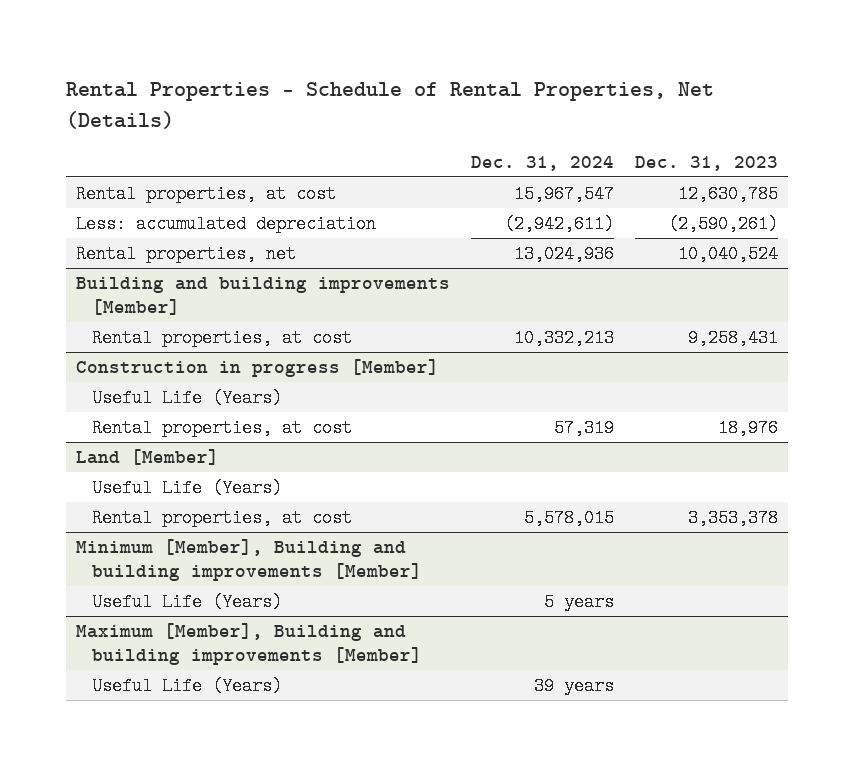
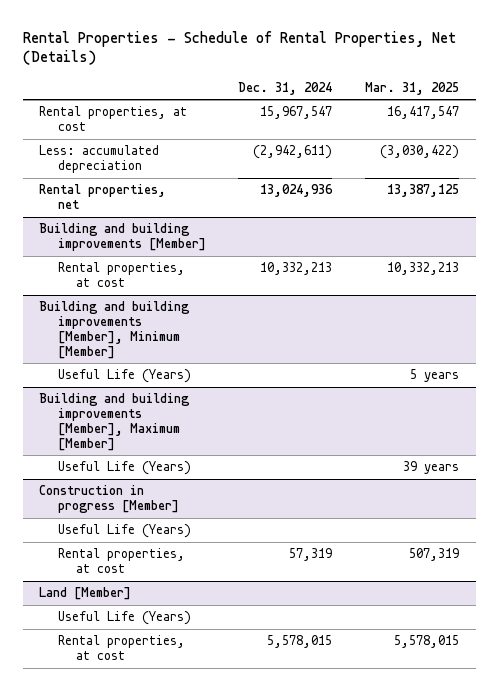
- | Dec. 31, 2024 | Dec. 31, 2023
+ | Dec. 31, 2024 | Mar. 31, 2025
+ Building and building improvements [Member], Minimum [Member]
+ Useful Life (Years) | | 5 years
+ Building and building improvements [Member], Maximum [Member]
+ Useful Life (Years) | | 39 years
- Minimum [Member], Building and building improvements [Member]
- Useful Life (Years) | 5 years |
- Maximum [Member], Building and building improvements [Member]
- Useful Life (Years) | 39 years |

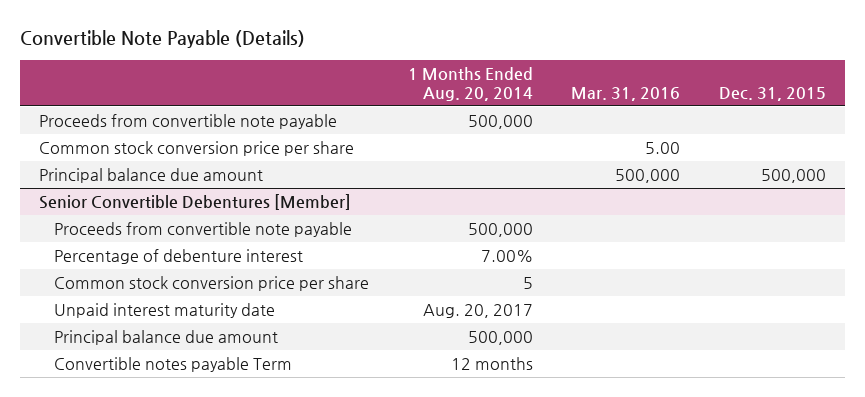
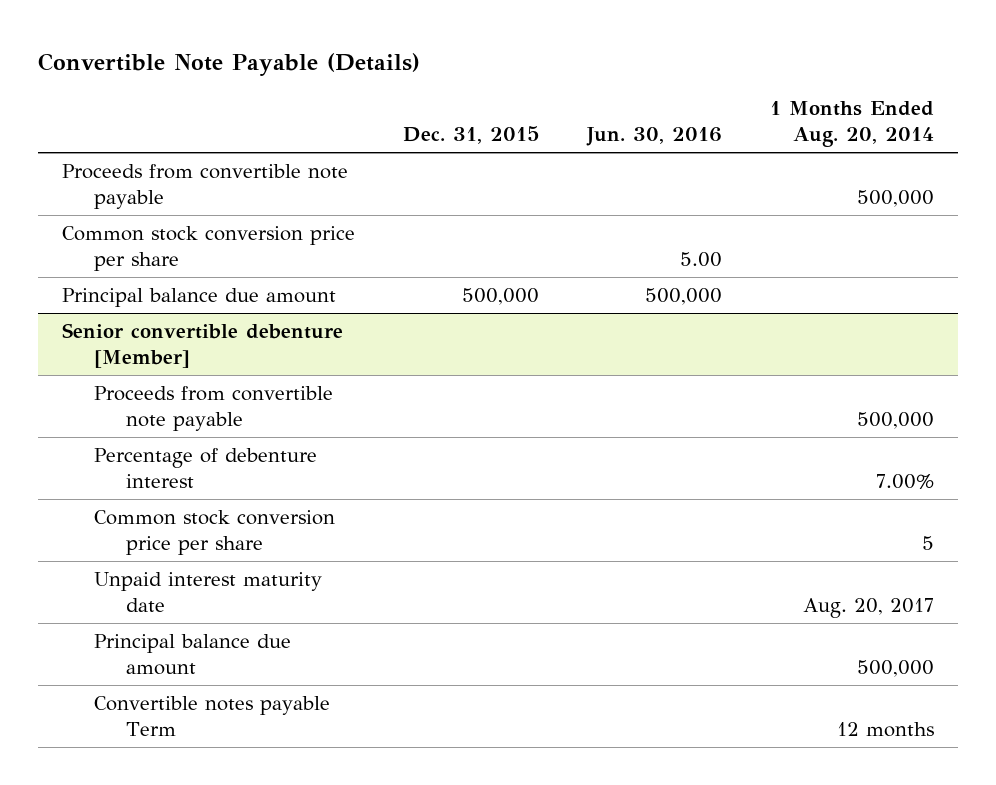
- | 1 Months Ended Aug. 20, 2014 | Mar. 31, 2016 | Dec. 31, 2015
+ | Dec. 31, 2015 | Jun. 30, 2016 | 1 Months Ended Aug. 20, 2014
- Senior Convertible Debentures [Member]
+ Senior convertible debenture [Member]

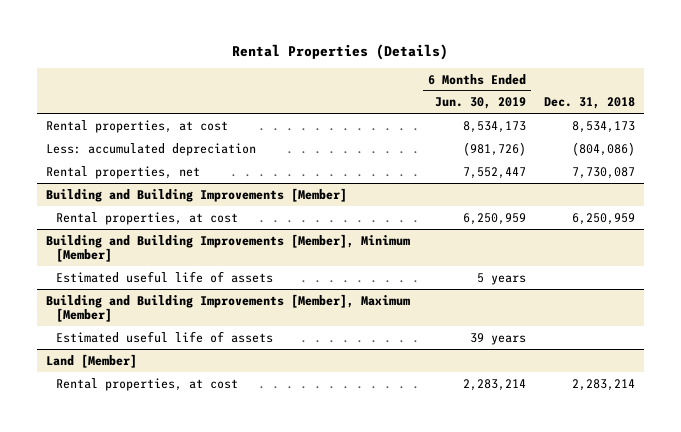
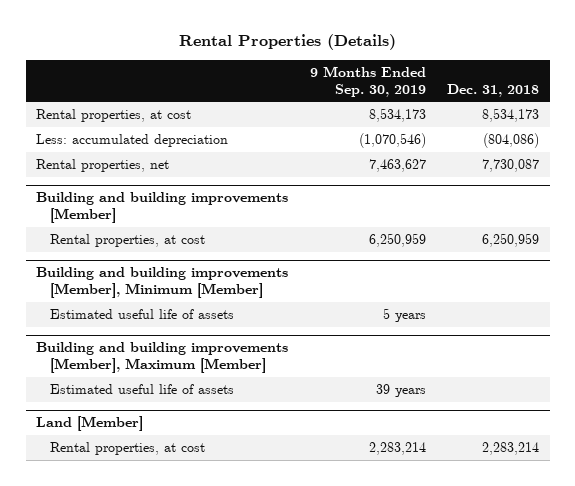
- | 6 Months Ended Jun. 30, 2019 | Dec. 31, 2018
+ | 9 Months Ended Sep. 30, 2019 | Dec. 31, 2018
- Building and Building Improvements [Member]
+ Building and building improvements [Member]
- Building and Building Improvements [Member], Minimum [Member]
+ Building and building improvements [Member], Minimum [Member]
- Building and Building Improvements [Member], Maximum [Member]
+ Building and building improvements [Member], Maximum [Member]

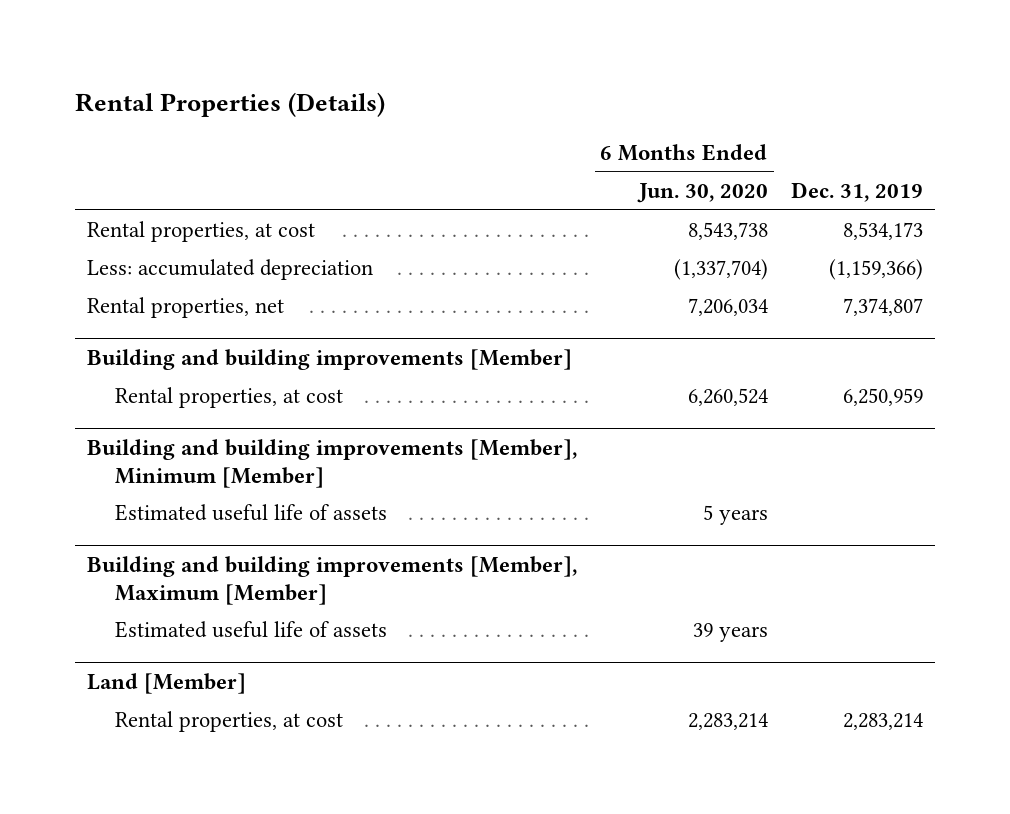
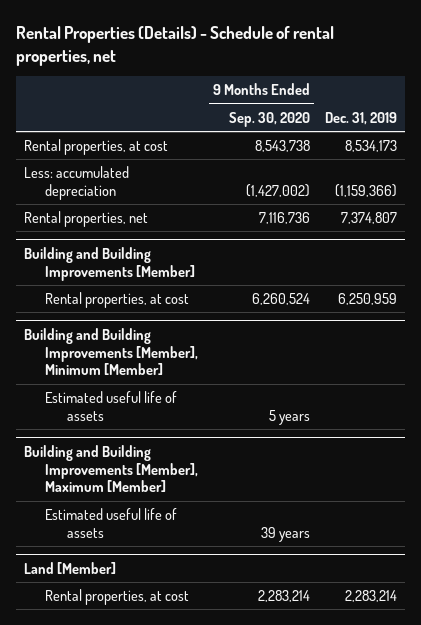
- Rental Properties (Details)
+ Rental Properties (Details) - Schedule of rental properties, net
- | 6 Months Ended Jun. 30, 2020 | Dec. 31, 2019
+ | 9 Months Ended Sep. 30, 2020 | Dec. 31, 2019
- Building and building improvements [Member]
+ Building and Building Improvements [Member]
- Building and building improvements [Member], Minimum [Member]
+ Building and Building Improvements [Member], Minimum [Member]
- Building and building improvements [Member], Maximum [Member]
+ Building and Building Improvements [Member], Maximum [Member]

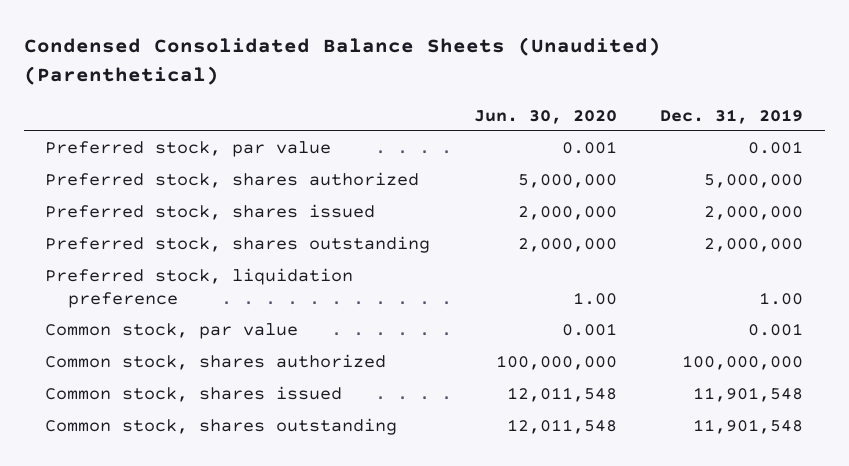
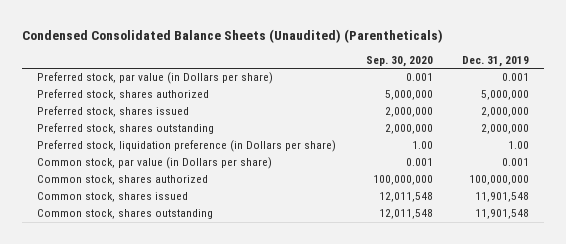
- Condensed Consolidated Balance Sheets (Unaudited) (Parenthetical)
+ Condensed Consolidated Balance Sheets (Unaudited) (Parentheticals)
- | Jun. 30, 2020 | Dec. 31, 2019
+ | Sep. 30, 2020 | Dec. 31, 2019
- Preferred stock, par value | 0.001 | 0.001
+ Preferred stock, par value (in Dollars per share) | 0.001 | 0.001
- Preferred stock, liquidation preference | 1.00 | 1.00
- Common stock, par value | 0.001 | 0.001
+ Preferred stock, liquidation preference (in Dollars per share) | 1.00 | 1.00
+ Common stock, par value (in Dollars per share) | 0.001 | 0.001

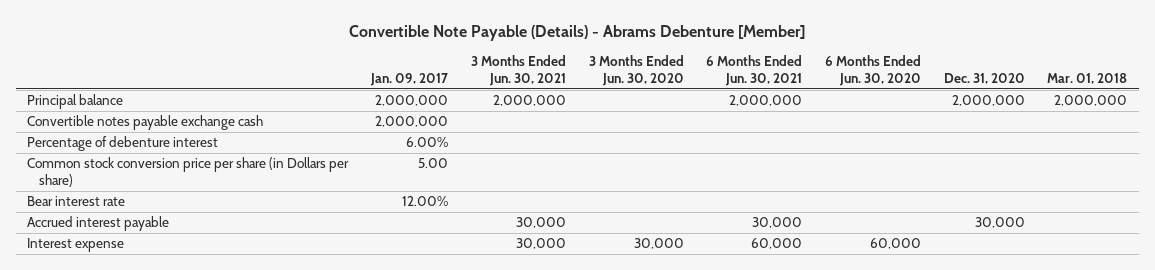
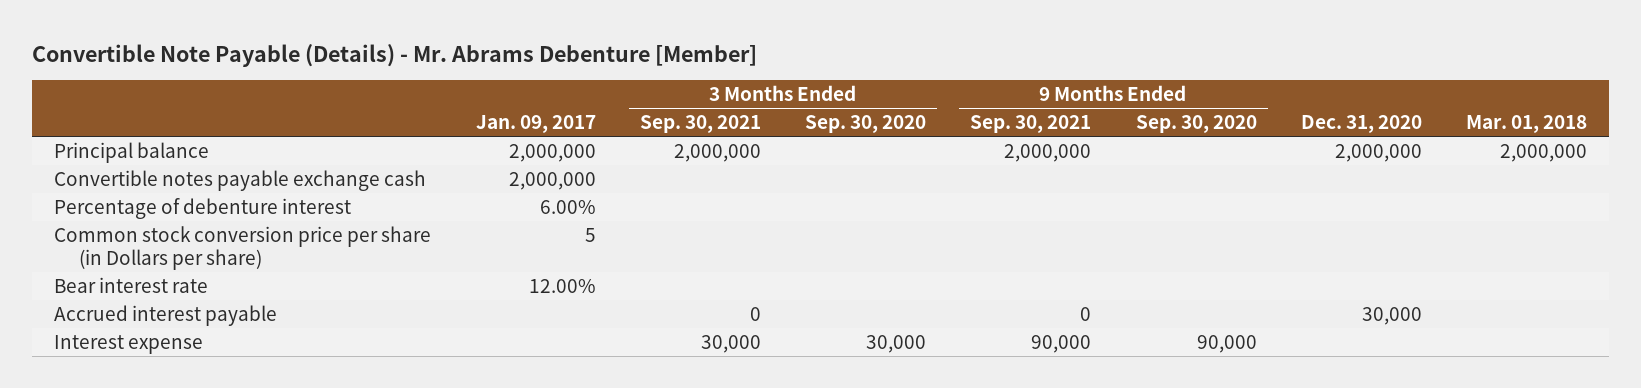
- Convertible Note Payable (Details) - Abrams Debenture [Member]
+ Convertible Note Payable (Details) - Mr. Abrams Debenture [Member]
- | Jan. 09, 2017 | 3 Months Ended Jun. 30, 2021 | 3 Months Ended Jun. 30, 2020 | 6 Months Ended Jun. 30, 2021 | 6 Months Ended Jun. 30, 2020 | Dec. 31, 2020 | Mar. 01, 2018
+ | Jan. 09, 2017 | 3 Months Ended Sep. 30, 2021 | 3 Months Ended Sep. 30, 2020 | 9 Months Ended Sep. 30, 2021 | 9 Months Ended Sep. 30, 2020 | Dec. 31, 2020 | Mar. 01, 2018
- Common stock conversion price per share (in Dollars per share) | 5.00 | | | | | |
+ Common stock conversion price per share (in Dollars per share) | 5 | | | | | |

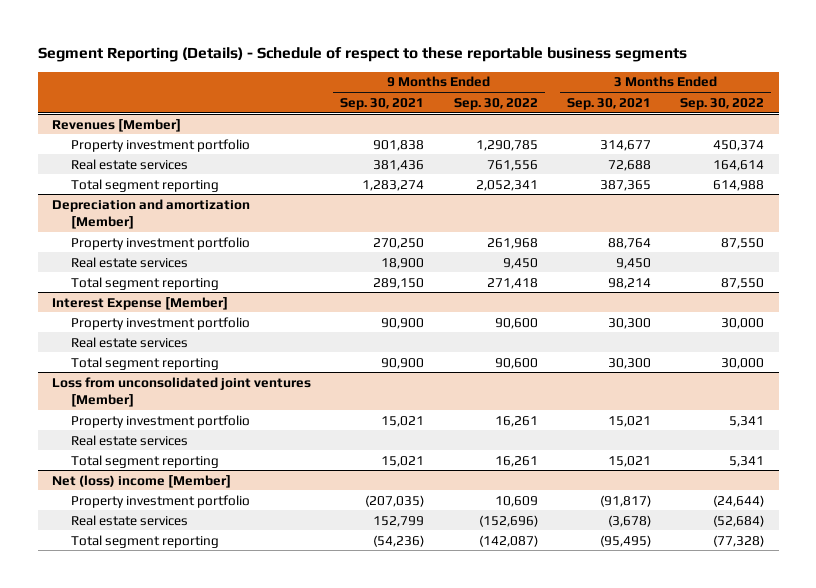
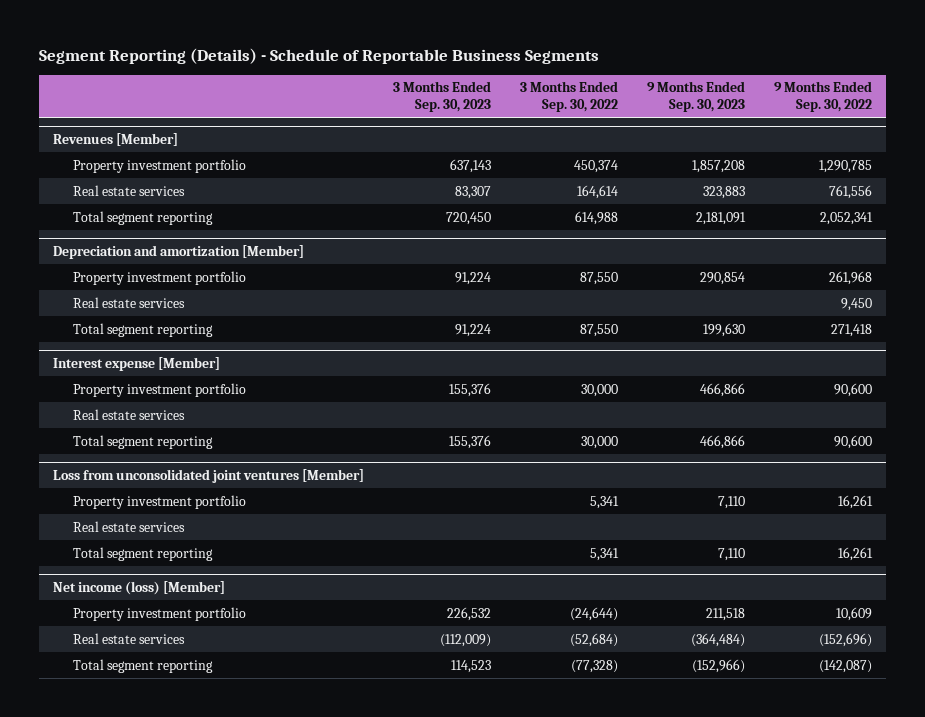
- Segment Reporting (Details) - Schedule of respect to these reportable business segments
+ Segment Reporting (Details) - Schedule of Reportable Business Segments
- | 9 Months Ended Sep. 30, 2021 | 9 Months Ended Sep. 30, 2022 | 3 Months Ended Sep. 30, 2021 | 3 Months Ended Sep. 30, 2022
+ | 3 Months Ended Sep. 30, 2023 | 3 Months Ended Sep. 30, 2022 | 9 Months Ended Sep. 30, 2023 | 9 Months Ended Sep. 30, 2022
- Interest Expense [Member]
+ Interest expense [Member]
- Net (loss) income [Member]
+ Net income (loss) [Member]

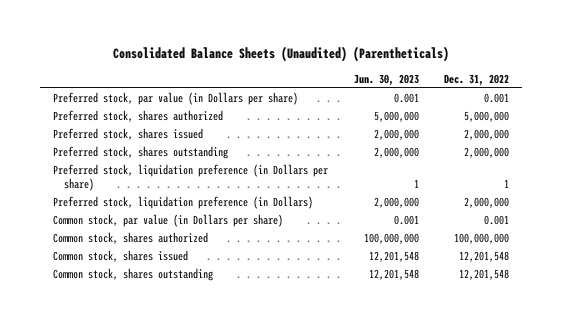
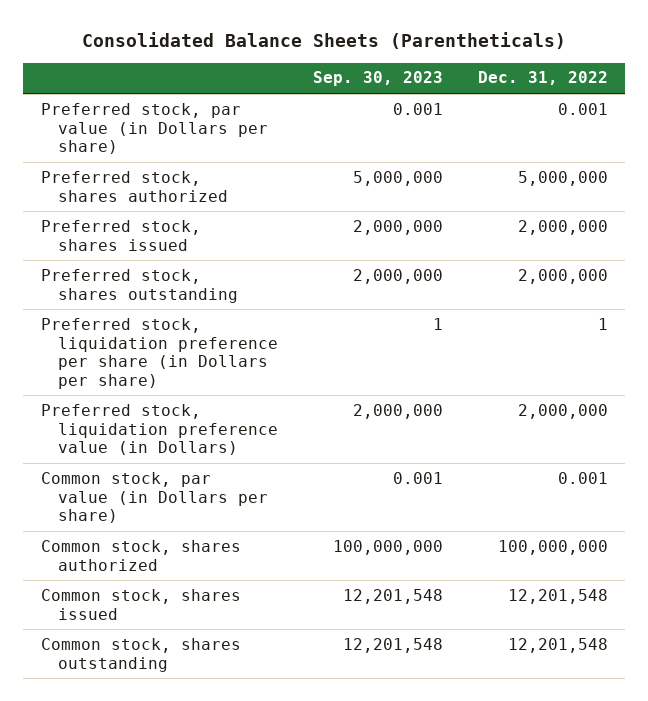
- Consolidated Balance Sheets (Unaudited) (Parentheticals)
+ Consolidated Balance Sheets (Parentheticals)
- | Jun. 30, 2023 | Dec. 31, 2022
+ | Sep. 30, 2023 | Dec. 31, 2022
- Preferred stock, liquidation preference (in Dollars per share) | 1 | 1
- Preferred stock, liquidation preference (in Dollars) | 2,000,000 | 2,000,000
+ Preferred stock, liquidation preference per share (in Dollars per share) | 1 | 1
+ Preferred stock, liquidation preference value (in Dollars) | 2,000,000 | 2,000,000

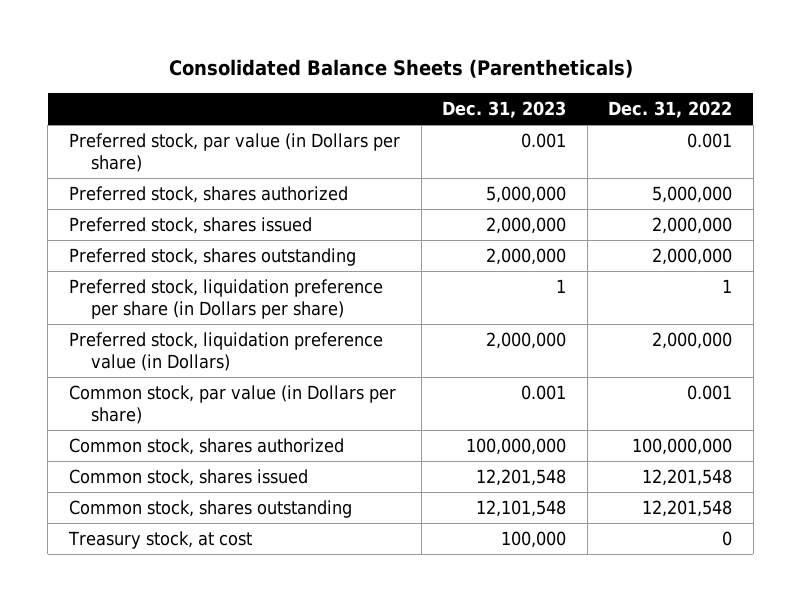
- | Sep. 30, 2023 | Dec. 31, 2022
+ | Dec. 31, 2023 | Dec. 31, 2022
+ Treasury stock, at cost | 100,000 | 0

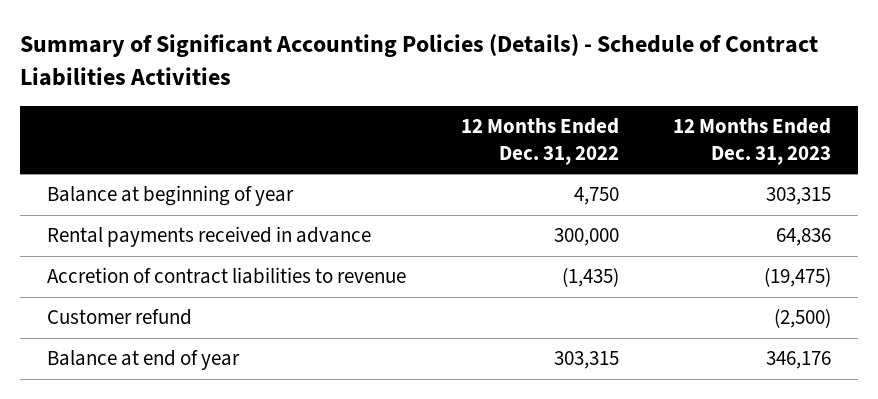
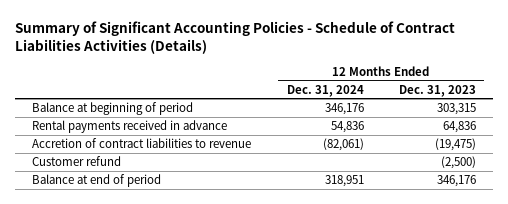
- Summary of Significant Accounting Policies (Details) - Schedule of Contract Liabilities Activities
+ Summary of Significant Accounting Policies - Schedule of Contract Liabilities Activities (Details)
- | 12 Months Ended Dec. 31, 2022 | 12 Months Ended Dec. 31, 2023
+ | 12 Months Ended Dec. 31, 2024 | 12 Months Ended Dec. 31, 2023
- Balance at beginning of year | 4,750 | 303,315
+ Balance at beginning of period | 346,176 | 303,315
- Balance at end of year | 303,315 | 346,176
+ Balance at end of period | 318,951 | 346,176

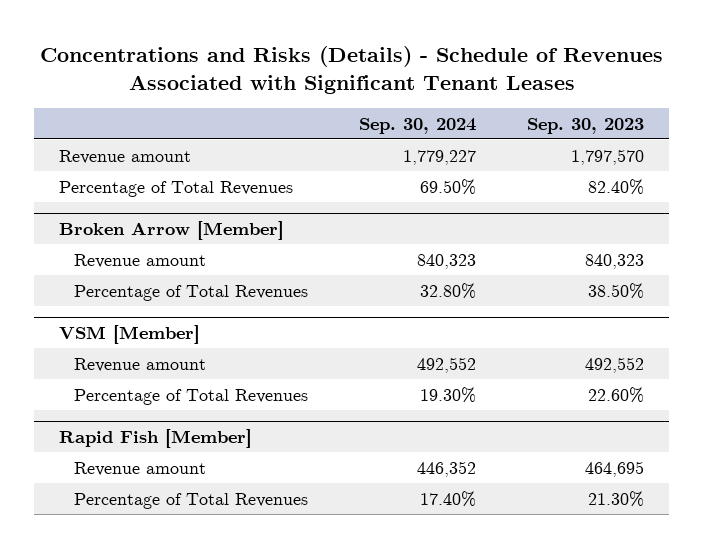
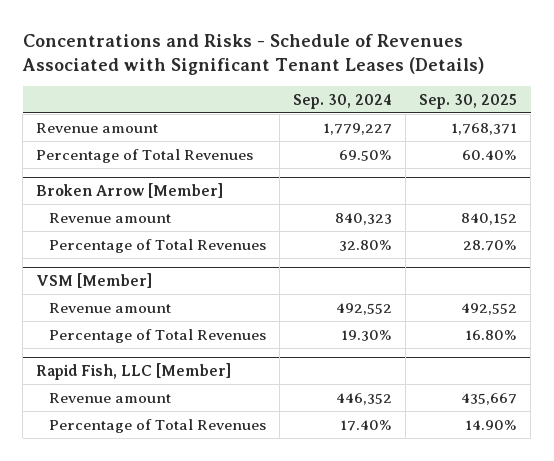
- Concentrations and Risks (Details) - Schedule of Revenues Associated with Significant Tenant Leases
+ Concentrations and Risks - Schedule of Revenues Associated with Significant Tenant Leases (Details)
- | Sep. 30, 2024 | Sep. 30, 2023
+ | Sep. 30, 2024 | Sep. 30, 2025
- Rapid Fish [Member]
+ Rapid Fish, LLC [Member]

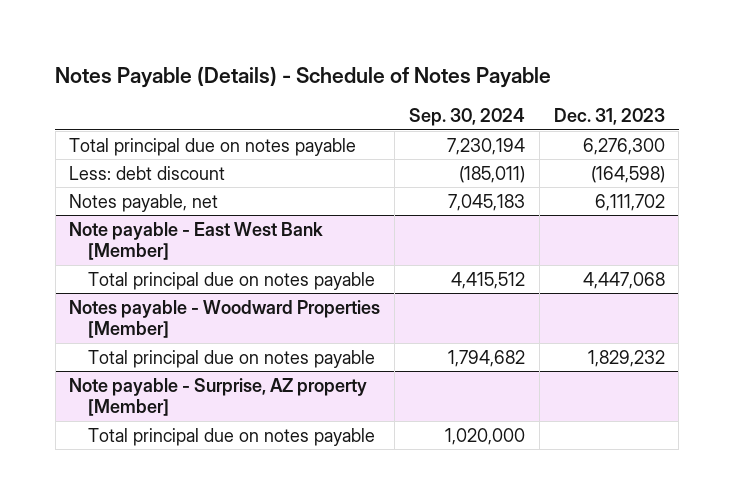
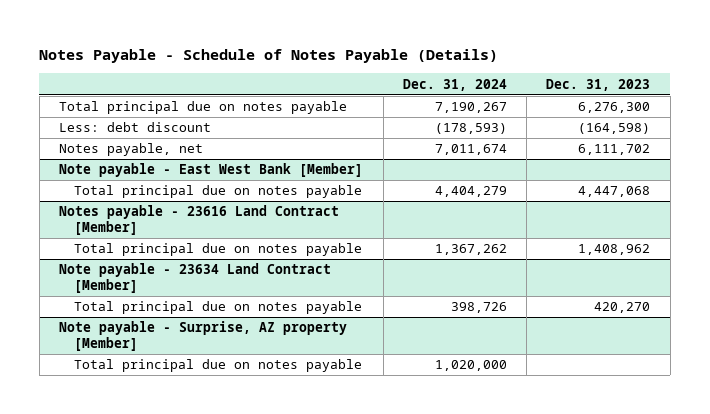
- Notes Payable (Details) - Schedule of Notes Payable
+ Notes Payable - Schedule of Notes Payable (Details)
- | Sep. 30, 2024 | Dec. 31, 2023
+ | Dec. 31, 2024 | Dec. 31, 2023
- Notes payable - Woodward Properties [Member]
- Total principal due on notes payable | 1,794,682 | 1,829,232
+ Notes payable - 23616 Land Contract [Member]
+ Total principal due on notes payable | 1,367,262 | 1,408,962
+ Note payable - 23634 Land Contract [Member]
+ Total principal due on notes payable | 398,726 | 420,270

